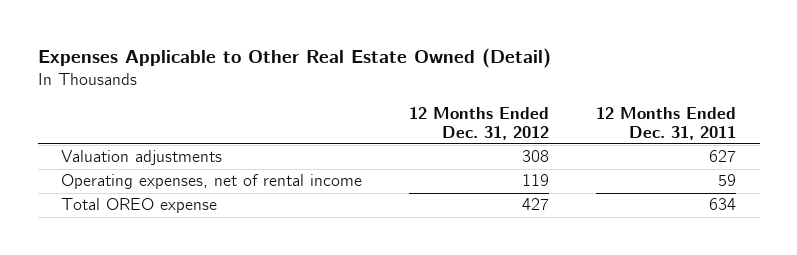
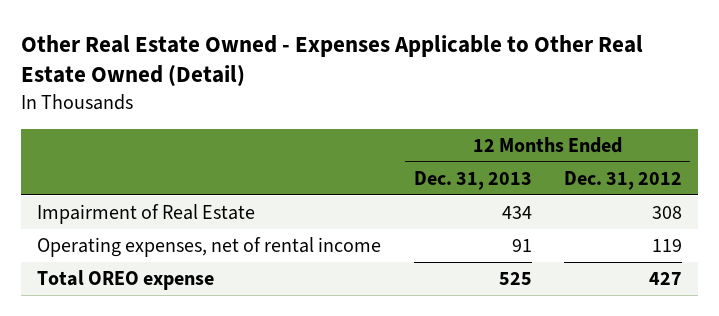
- Expenses Applicable to Other Real Estate Owned (Detail)
+ Other Real Estate Owned - Expenses Applicable to Other Real Estate Owned (Detail)
- | 12 Months Ended Dec. 31, 2012 | 12 Months Ended Dec. 31, 2011
+ | 12 Months Ended Dec. 31, 2013 | 12 Months Ended Dec. 31, 2012
- Valuation adjustments | 308 | 627
+ Impairment of Real Estate | 434 | 308

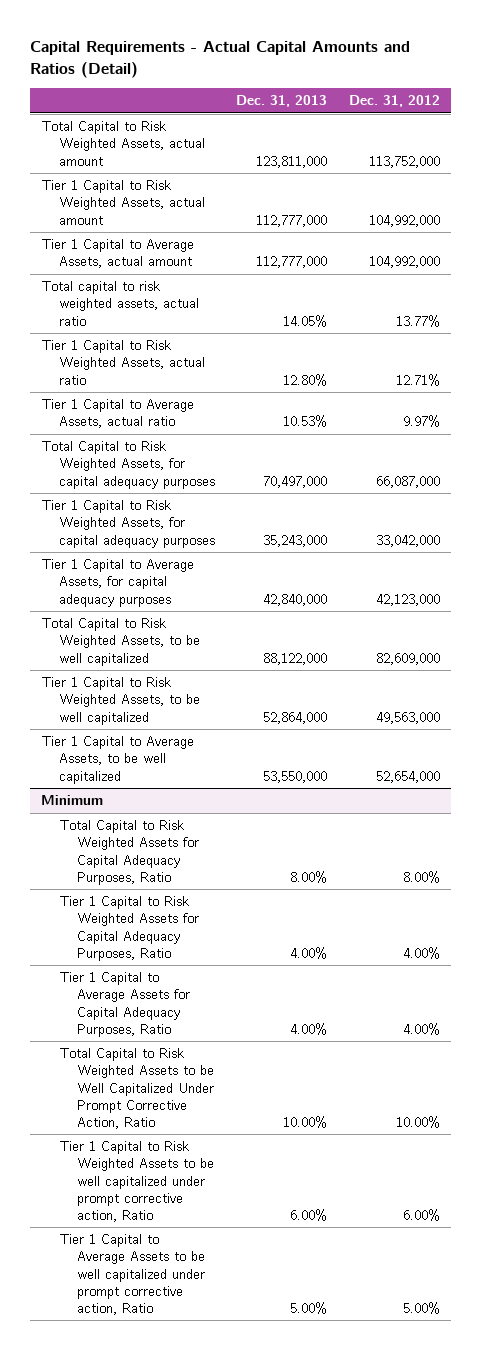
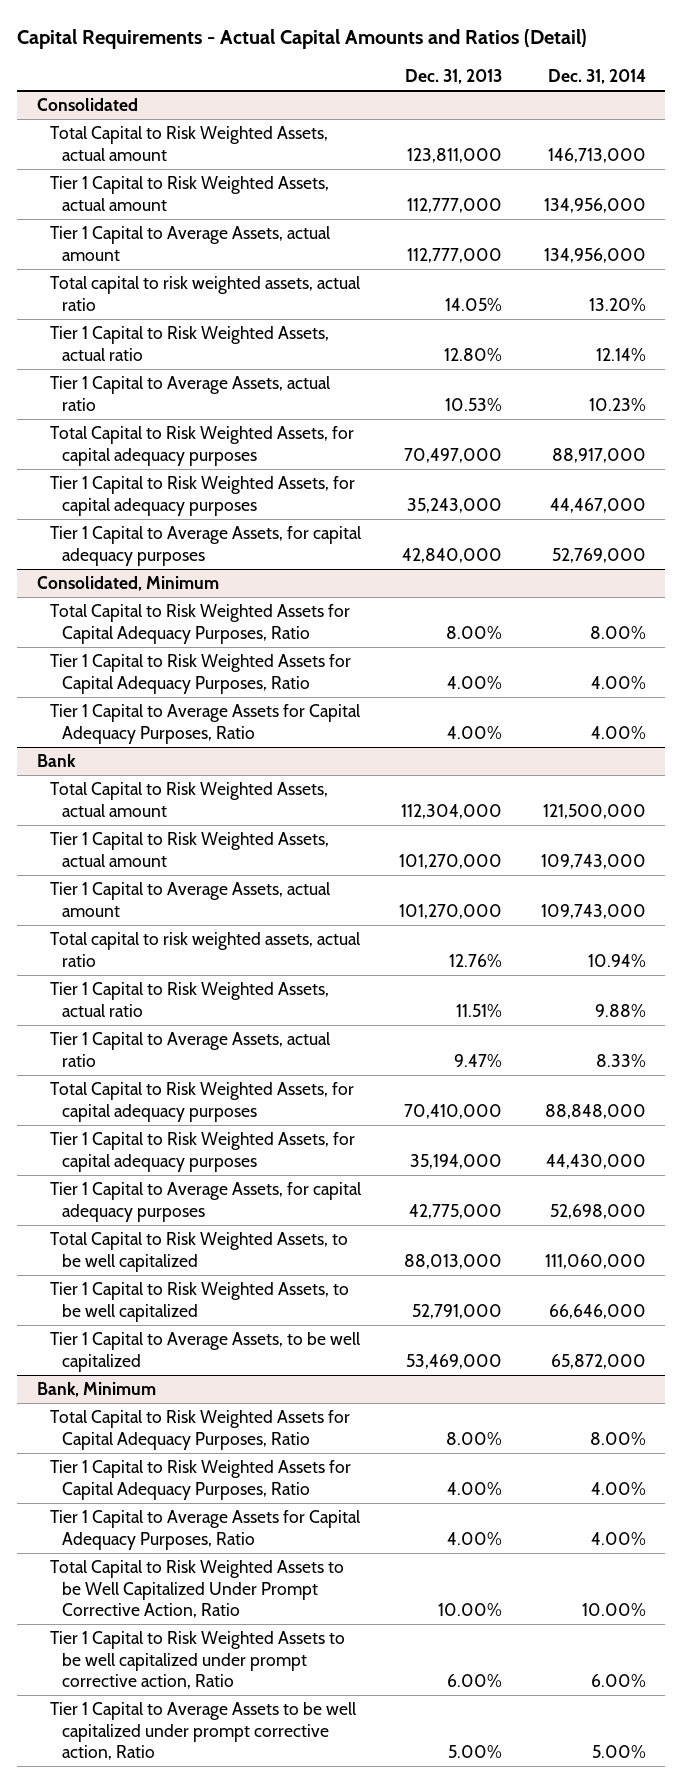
- | Dec. 31, 2013 | Dec. 31, 2012
+ | Dec. 31, 2013 | Dec. 31, 2014
+ Consolidated
- Total Capital to Risk Weighted Assets, to be well capitalized | 88,122,000 | 82,609,000
- Tier 1 Capital to Risk Weighted Assets, to be well capitalized | 52,864,000 | 49,563,000
- Tier 1 Capital to Average Assets, to be well capitalized | 53,550,000 | 52,654,000
- Minimum
+ Consolidated, Minimum
+ Bank
+ Total Capital to Risk Weighted Assets, actual amount | 112,304,000 | 121,500,000
+ Tier 1 Capital to Risk Weighted Assets, actual amount | 101,270,000 | 109,743,000
+ Tier 1 Capital to Average Assets, actual amount | 101,270,000 | 109,743,000
+ Total capital to risk weighted assets, actual ratio | 12.76% | 10.94%
+ Tier 1 Capital to Risk Weighted Assets, actual ratio | 11.51% | 9.88%
+ Tier 1 Capital to Average Assets, actual ratio | 9.47% | 8.33%
+ Total Capital to Risk Weighted Assets, for capital adequacy purposes | 70,410,000 | 88,848,000
+ Tier 1 Capital to Risk Weighted Assets, for capital adequacy purposes | 35,194,000 | 44,430,000
+ Tier 1 Capital to Average Assets, for capital adequacy purposes | 42,775,000 | 52,698,000
+ Total Capital to Risk Weighted Assets, to be well capitalized | 88,013,000 | 111,060,000
+ Tier 1 Capital to Risk Weighted Assets, to be well capitalized | 52,791,000 | 66,646,000
+ Tier 1 Capital to Average Assets, to be well capitalized | 53,469,000 | 65,872,000
+ Bank, Minimum
+ Total Capital to Risk Weighted Assets for Capital Adequacy Purposes, Ratio | 8.00% | 8.00%
+ Tier 1 Capital to Risk Weighted Assets for Capital Adequacy Purposes, Ratio | 4.00% | 4.00%
+ Tier 1 Capital to Average Assets for Capital Adequacy Purposes, Ratio | 4.00% | 4.00%

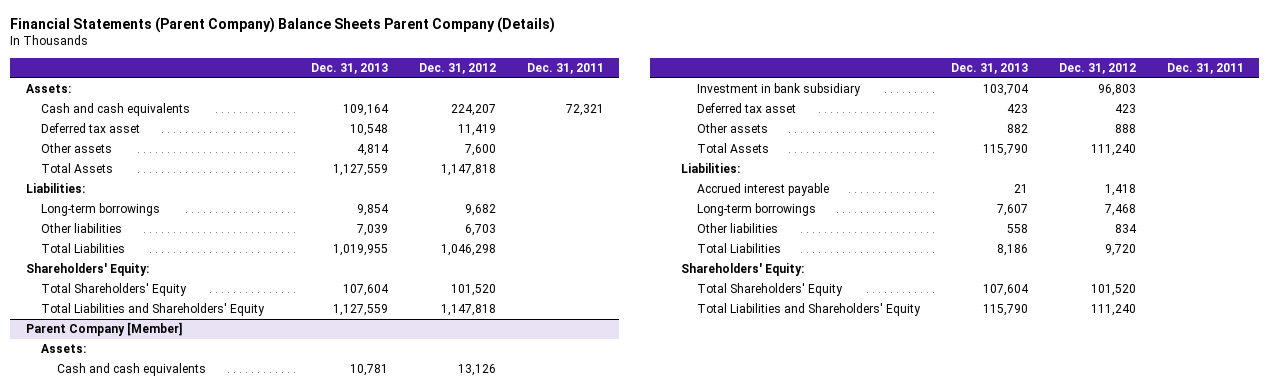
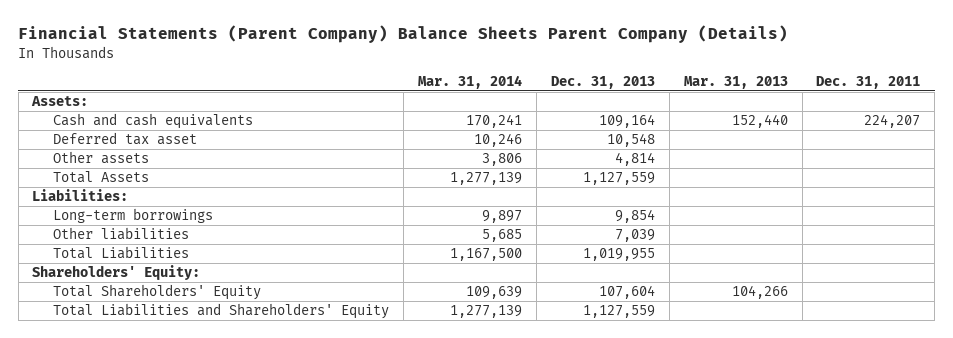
- | Dec. 31, 2013 | Dec. 31, 2012 | Dec. 31, 2011
+ | Mar. 31, 2014 | Dec. 31, 2013 | Mar. 31, 2013 | Dec. 31, 2011
- Cash and cash equivalents | 109,164 | 224,207 | 72,321
+ Cash and cash equivalents | 170,241 | 109,164 | 152,440 | 224,207
- Parent Company [Member]
- Assets:
- Cash and cash equivalents | 10,781 | 13,126 |
- Investment in bank subsidiary | 103,704 | 96,803 |
- Deferred tax asset | 423 | 423 |
- Other assets | 882 | 888 |
- Total Assets | 115,790 | 111,240 |
- Liabilities:
- Accrued interest payable | 21 | 1,418 |
- Long-term borrowings | 7,607 | 7,468 |
- Other liabilities | 558 | 834 |
- Total Liabilities | 8,186 | 9,720 |
- Shareholders' Equity:
- Total Shareholders' Equity | 107,604 | 101,520 |
- Total Liabilities and Shareholders' Equity | 115,790 | 111,240 |

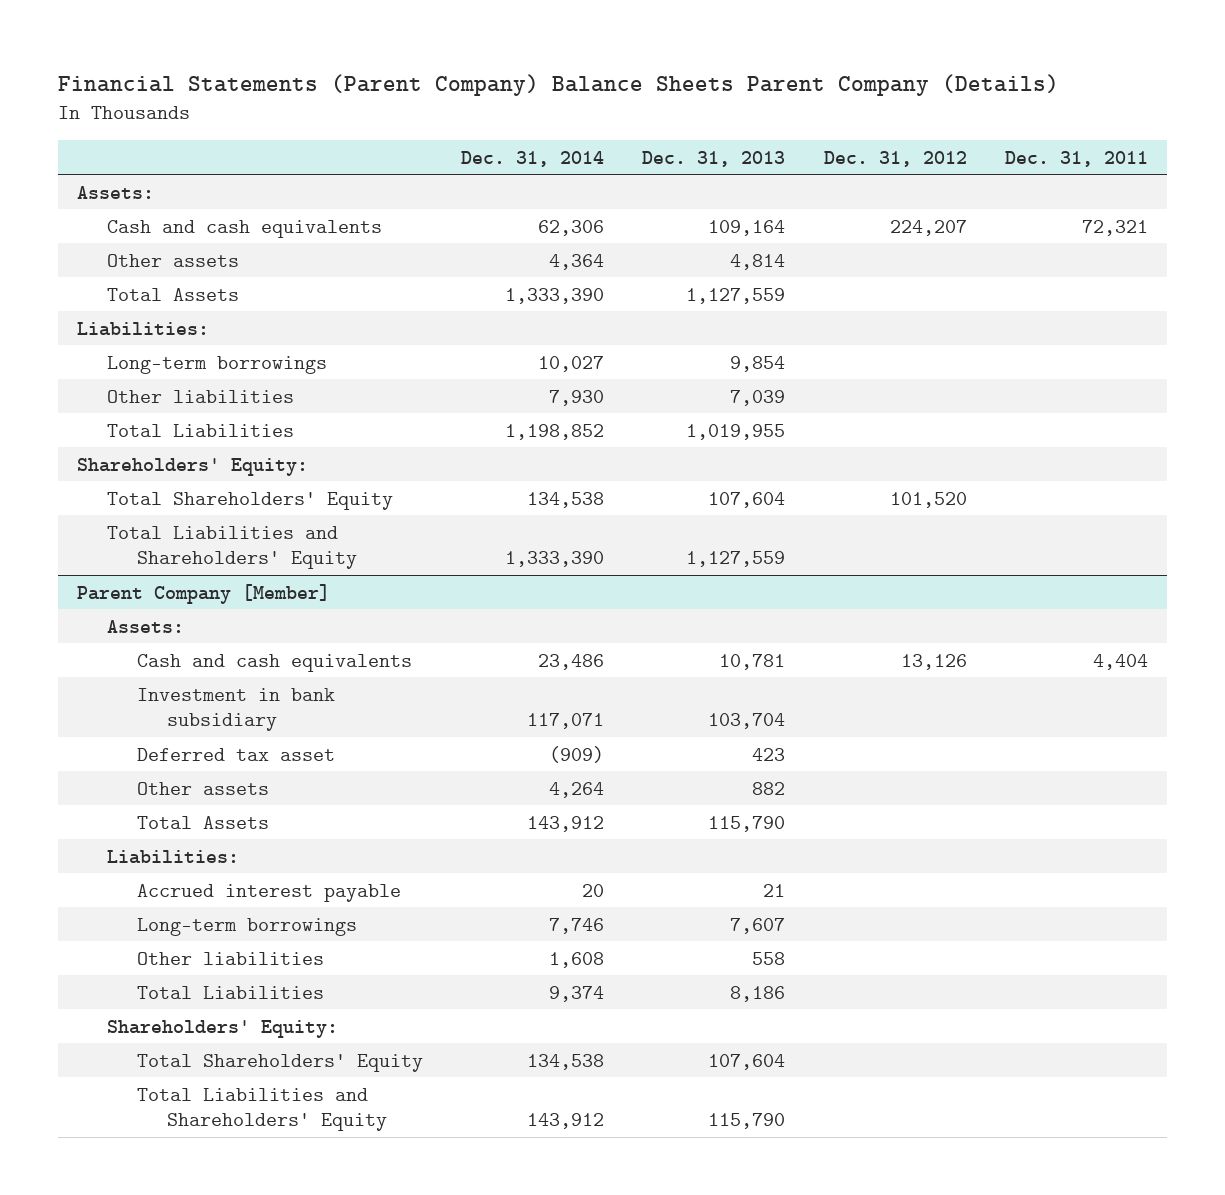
- | Mar. 31, 2014 | Dec. 31, 2013 | Mar. 31, 2013 | Dec. 31, 2011
+ | Dec. 31, 2014 | Dec. 31, 2013 | Dec. 31, 2012 | Dec. 31, 2011
- Cash and cash equivalents | 170,241 | 109,164 | 152,440 | 224,207
- Deferred tax asset | 10,246 | 10,548 | |
+ Cash and cash equivalents | 62,306 | 109,164 | 224,207 | 72,321
+ Parent Company [Member]
+ Assets:
+ Cash and cash equivalents | 23,486 | 10,781 | 13,126 | 4,404
+ Investment in bank subsidiary | 117,071 | 103,704 | |
+ Deferred tax asset | (909) | 423 | |
+ Other assets | 4,264 | 882 | |
+ Total Assets | 143,912 | 115,790 | |
+ Liabilities:
+ Accrued interest payable | 20 | 21 | |
+ Long-term borrowings | 7,746 | 7,607 | |
+ Other liabilities | 1,608 | 558 | |
+ Total Liabilities | 9,374 | 8,186 | |
+ Shareholders' Equity:
+ Total Shareholders' Equity | 134,538 | 107,604 | |
+ Total Liabilities and Shareholders' Equity | 143,912 | 115,790 | |

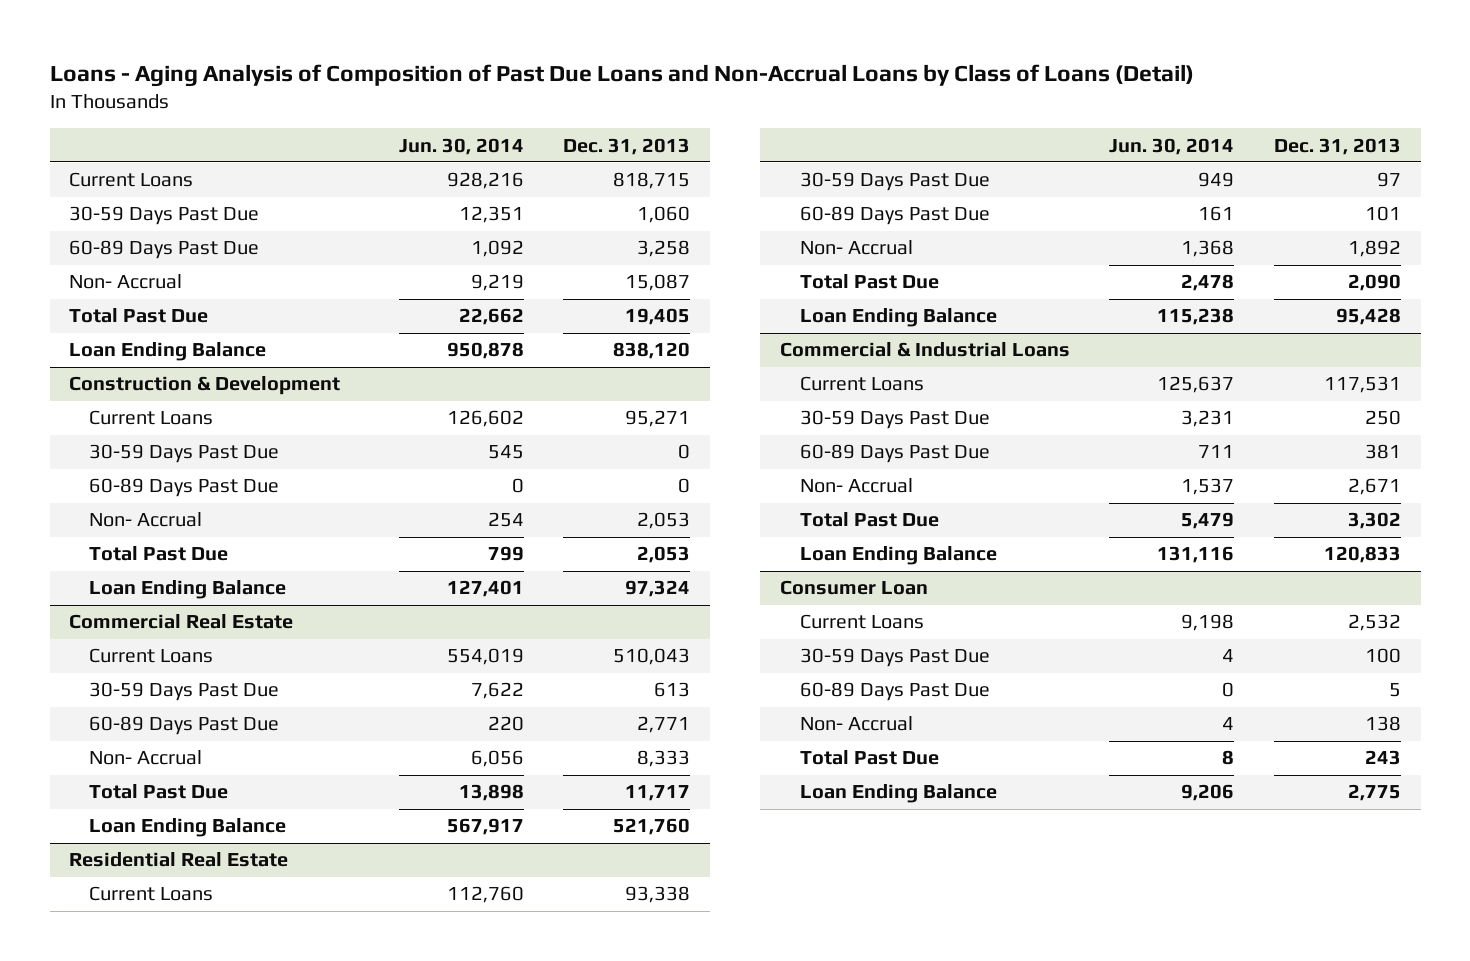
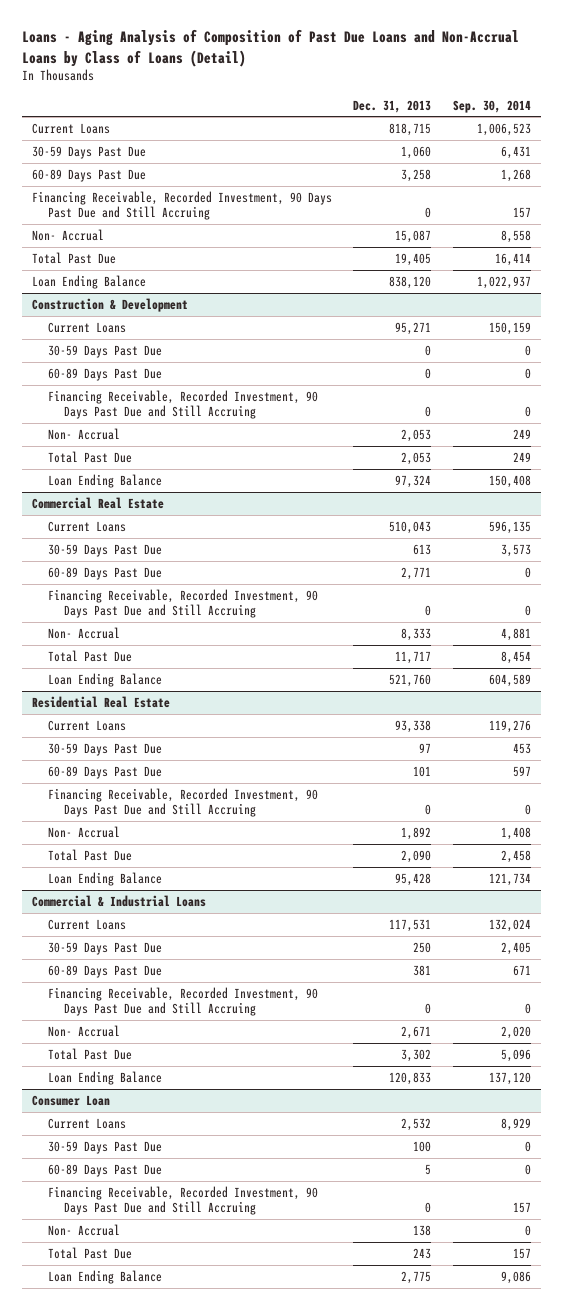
- | Jun. 30, 2014 | Dec. 31, 2013
+ | Dec. 31, 2013 | Sep. 30, 2014
+ Financing Receivable, Recorded Investment, 90 Days Past Due and Still Accruing | 0 | 157
@ Construction & Development
+ Financing Receivable, Recorded Investment, 90 Days Past Due and Still Accruing | 0 | 0
@ Commercial Real Estate
+ Financing Receivable, Recorded Investment, 90 Days Past Due and Still Accruing | 0 | 0
@ Residential Real Estate
+ Financing Receivable, Recorded Investment, 90 Days Past Due and Still Accruing | 0 | 0
@ Commercial & Industrial Loans
+ Financing Receivable, Recorded Investment, 90 Days Past Due and Still Accruing | 0 | 0
@ Consumer Loan
+ Financing Receivable, Recorded Investment, 90 Days Past Due and Still Accruing | 0 | 157

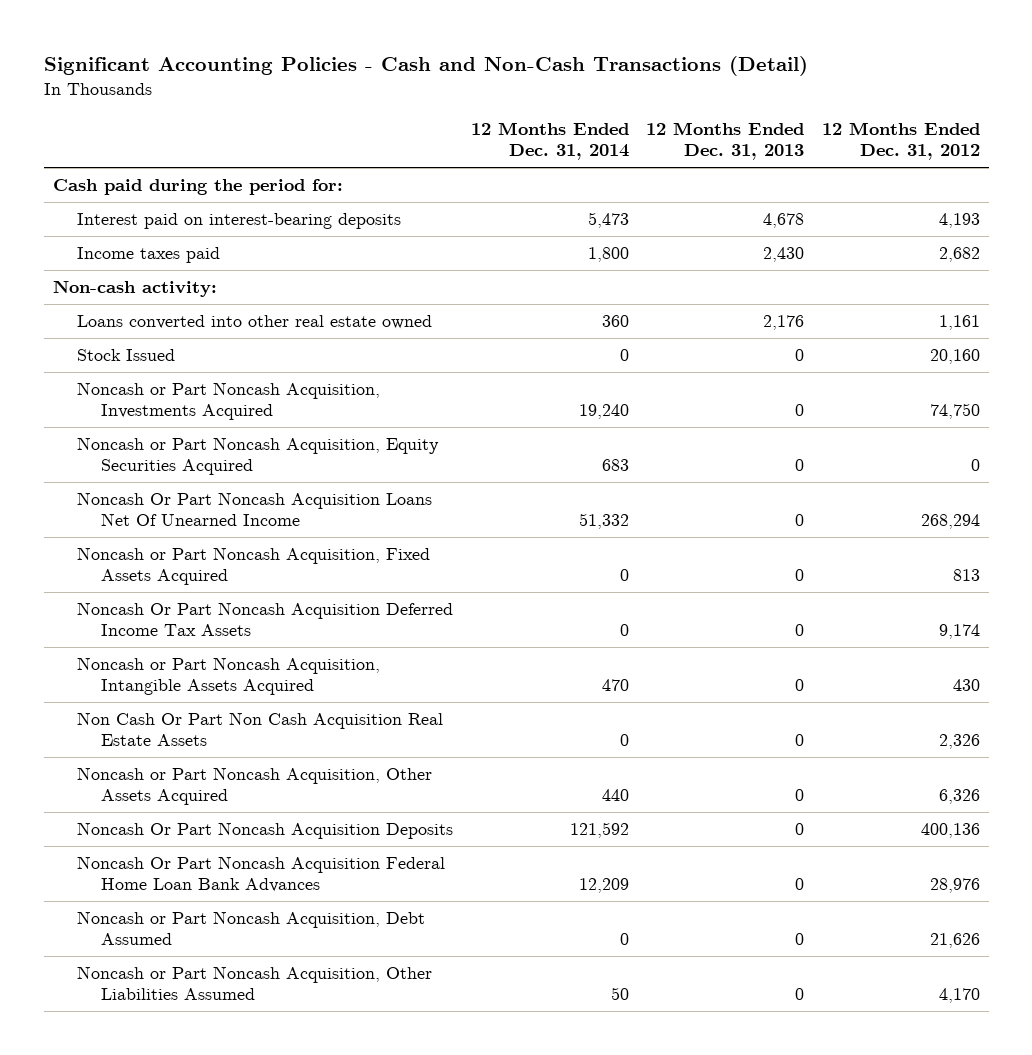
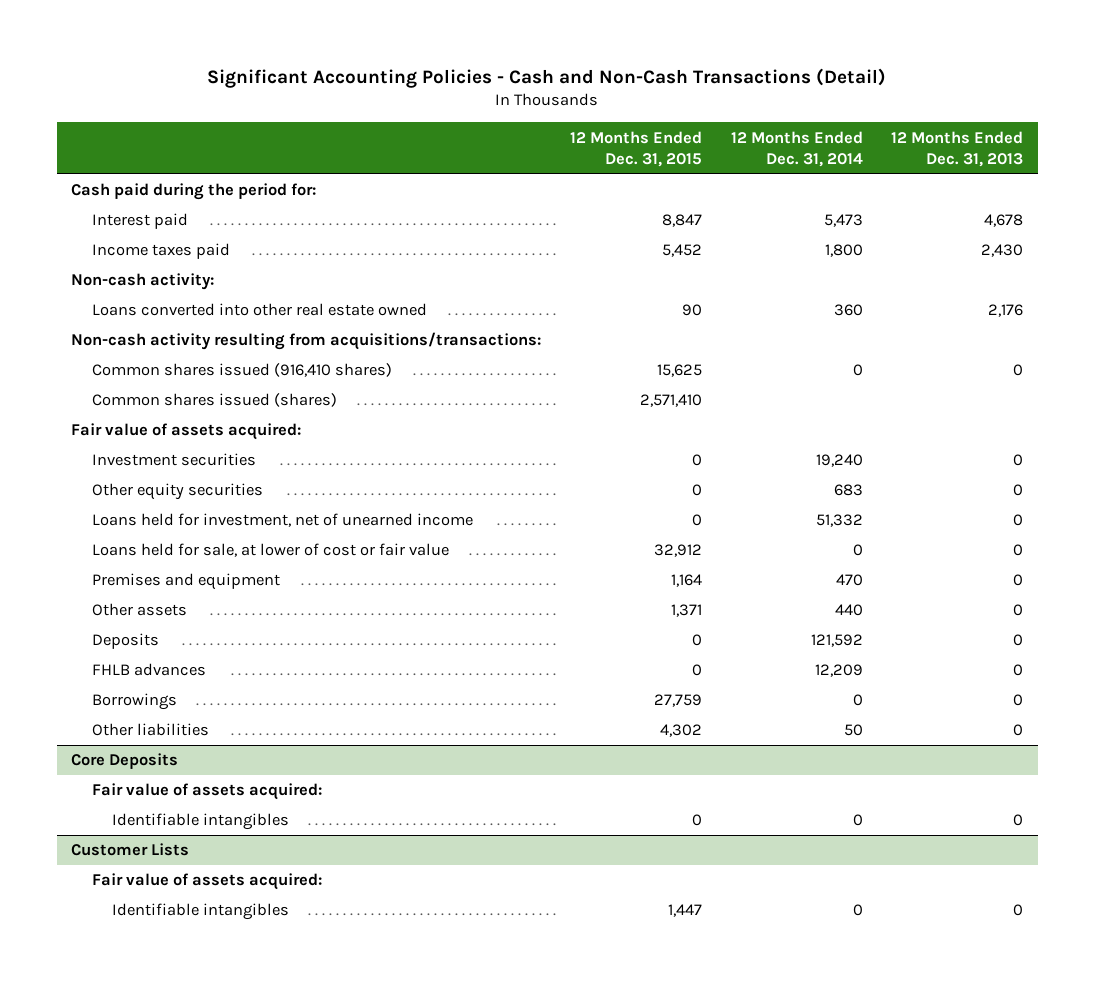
- | 12 Months Ended Dec. 31, 2014 | 12 Months Ended Dec. 31, 2013 | 12 Months Ended Dec. 31, 2012
+ | 12 Months Ended Dec. 31, 2015 | 12 Months Ended Dec. 31, 2014 | 12 Months Ended Dec. 31, 2013
- Interest paid on interest-bearing deposits | 5,473 | 4,678 | 4,193
+ Interest paid | 8,847 | 5,473 | 4,678
- Stock Issued | 0 | 0 | 20,160
- Noncash or Part Noncash Acquisition, Investments Acquired | 19,240 | 0 | 74,750
- Noncash or Part Noncash Acquisition, Equity Securities Acquired | 683 | 0 | 0
- Noncash Or Part Noncash Acquisition Loans Net Of Unearned Income | 51,332 | 0 | 268,294
- Noncash or Part Noncash Acquisition, Fixed Assets Acquired | 0 | 0 | 813
- Noncash Or Part Noncash Acquisition Deferred Income Tax Assets | 0 | 0 | 9,174
- Noncash or Part Noncash Acquisition, Intangible Assets Acquired | 470 | 0 | 430
- Non Cash Or Part Non Cash Acquisition Real Estate Assets | 0 | 0 | 2,326
- Noncash or Part Noncash Acquisition, Other Assets Acquired | 440 | 0 | 6,326
- Noncash Or Part Noncash Acquisition Deposits | 121,592 | 0 | 400,136
- Noncash Or Part Noncash Acquisition Federal Home Loan Bank Advances | 12,209 | 0 | 28,976
- Noncash or Part Noncash Acquisition, Debt Assumed | 0 | 0 | 21,626
- Noncash or Part Noncash Acquisition, Other Liabilities Assumed | 50 | 0 | 4,170
+ Non-cash activity resulting from acquisitions/transactions:
+ Common shares issued (916,410 shares) | 15,625 | 0 | 0
+ Common shares issued (shares) | 2,571,410 | |
+ Fair value of assets acquired:
+ Investment securities | 0 | 19,240 | 0
+ Other equity securities | 0 | 683 | 0
+ Loans held for investment, net of unearned income | 0 | 51,332 | 0
+ Loans held for sale, at lower of cost or fair value | 32,912 | 0 | 0
+ Premises and equipment | 1,164 | 470 | 0
+ Other assets | 1,371 | 440 | 0
+ Deposits | 0 | 121,592 | 0
+ FHLB advances | 0 | 12,209 | 0
+ Borrowings | 27,759 | 0 | 0
+ Other liabilities | 4,302 | 50 | 0
+ Core Deposits
+ Fair value of assets acquired:
+ Identifiable intangibles | 0 | 0 | 0
+ Customer Lists
+ Fair value of assets acquired:
+ Identifiable intangibles | 1,447 | 0 | 0

